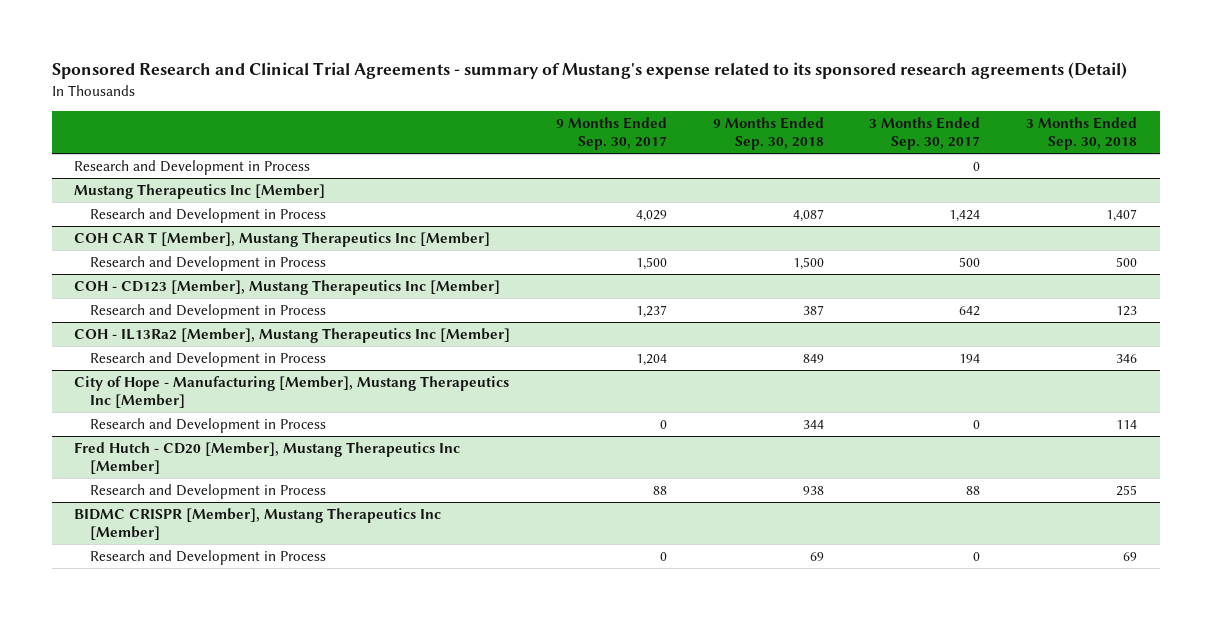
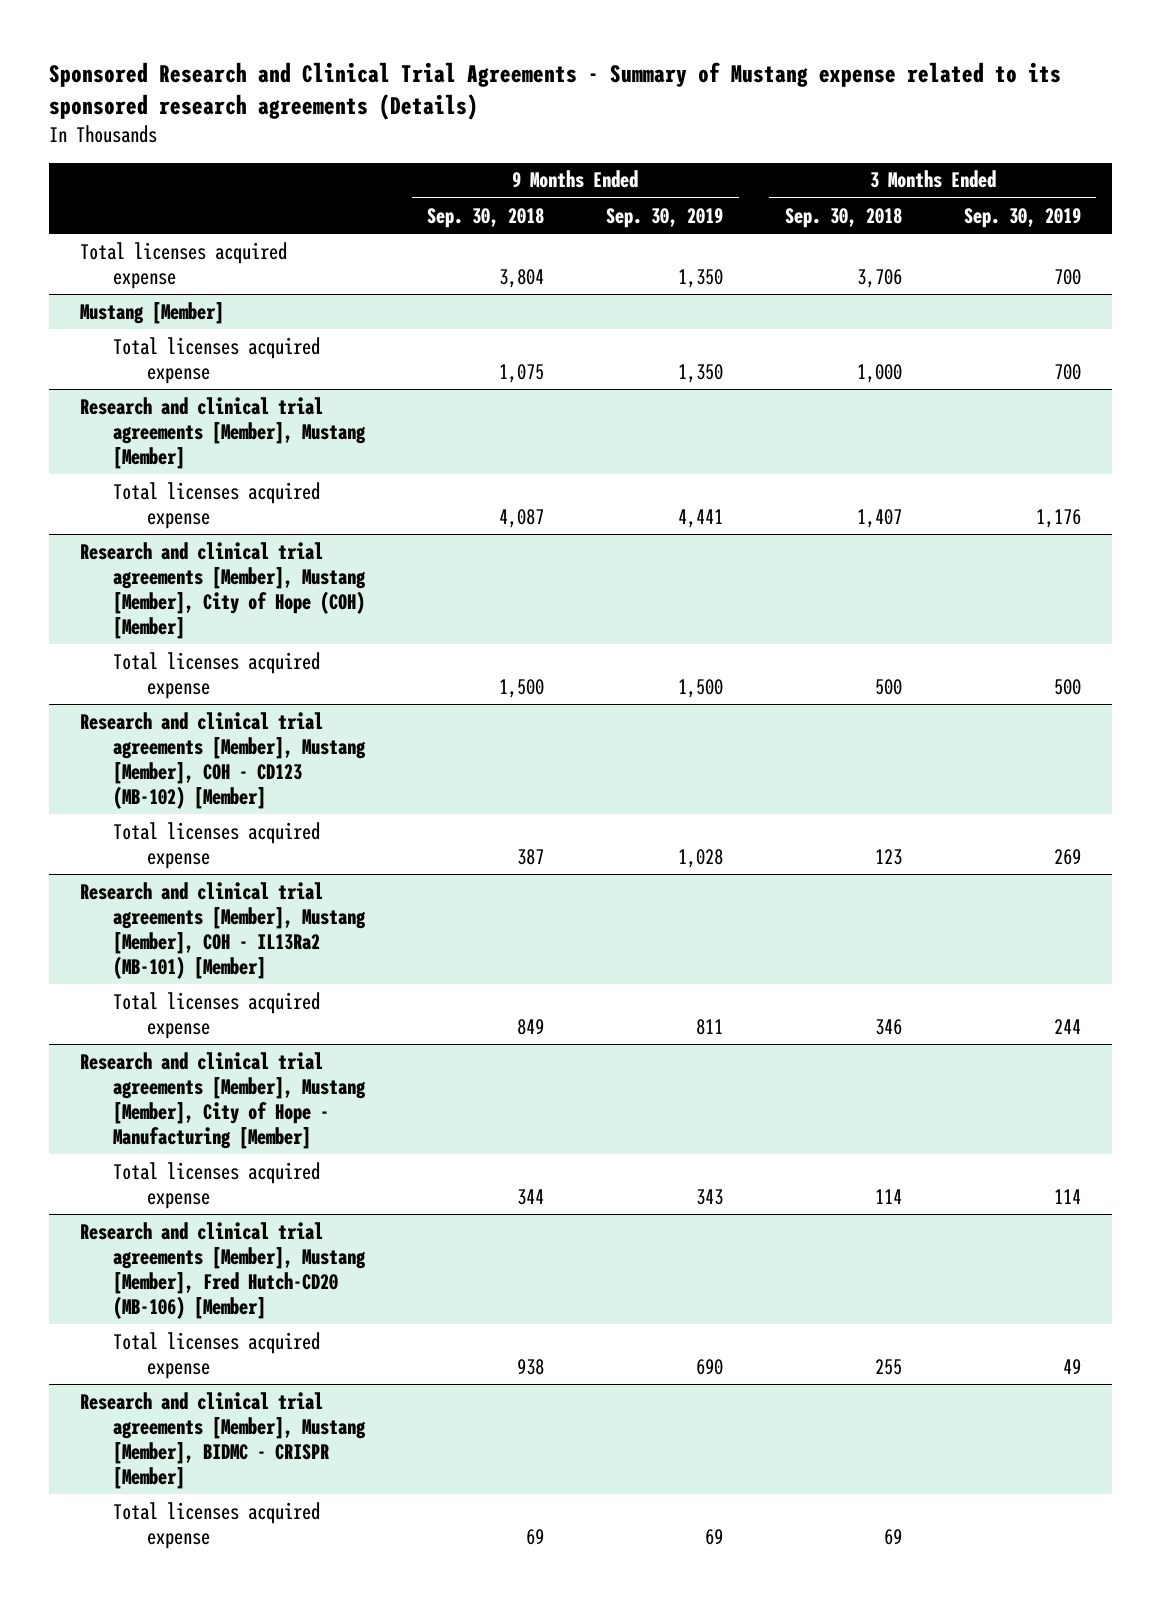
- Sponsored Research and Clinical Trial Agreements - summary of Mustang's expense related to its sponsored research agreements (Detail)
+ Sponsored Research and Clinical Trial Agreements - Summary of Mustang expense related to its sponsored research agreements (Details)
- | 9 Months Ended Sep. 30, 2017 | 9 Months Ended Sep. 30, 2018 | 3 Months Ended Sep. 30, 2017 | 3 Months Ended Sep. 30, 2018
+ | 9 Months Ended Sep. 30, 2018 | 9 Months Ended Sep. 30, 2019 | 3 Months Ended Sep. 30, 2018 | 3 Months Ended Sep. 30, 2019
- Research and Development in Process | | | 0 |
- Mustang Therapeutics Inc [Member]
- Research and Development in Process | 4,029 | 4,087 | 1,424 | 1,407
- COH CAR T [Member], Mustang Therapeutics Inc [Member]
- Research and Development in Process | 1,500 | 1,500 | 500 | 500
- COH - CD123 [Member], Mustang Therapeutics Inc [Member]
- Research and Development in Process | 1,237 | 387 | 642 | 123
- COH - IL13Ra2 [Member], Mustang Therapeutics Inc [Member]
- Research and Development in Process | 1,204 | 849 | 194 | 346
- City of Hope - Manufacturing [Member], Mustang Therapeutics Inc [Member]
- Research and Development in Process | 0 | 344 | 0 | 114
- Fred Hutch - CD20 [Member], Mustang Therapeutics Inc [Member]
- Research and Development in Process | 88 | 938 | 88 | 255
- BIDMC CRISPR [Member], Mustang Therapeutics Inc [Member]
- Research and Development in Process | 0 | 69 | 0 | 69
+ Total licenses acquired expense | 3,804 | 1,350 | 3,706 | 700
+ Mustang [Member]
+ Total licenses acquired expense | 1,075 | 1,350 | 1,000 | 700
+ Research and clinical trial agreements [Member], Mustang [Member]
+ Total licenses acquired expense | 4,087 | 4,441 | 1,407 | 1,176
+ Research and clinical trial agreements [Member], Mustang [Member], City of Hope (COH) [Member]
+ Total licenses acquired expense | 1,500 | 1,500 | 500 | 500
+ Research and clinical trial agreements [Member], Mustang [Member], COH - CD123 (MB-102) [Member]
+ Total licenses acquired expense | 387 | 1,028 | 123 | 269
+ Research and clinical trial agreements [Member], Mustang [Member], COH - IL13Ra2 (MB-101) [Member]
+ Total licenses acquired expense | 849 | 811 | 346 | 244
+ Research and clinical trial agreements [Member], Mustang [Member], City of Hope - Manufacturing [Member]
+ Total licenses acquired expense | 344 | 343 | 114 | 114
+ Research and clinical trial agreements [Member], Mustang [Member], Fred Hutch-CD20 (MB-106) [Member]
+ Total licenses acquired expense | 938 | 690 | 255 | 49
+ Research and clinical trial agreements [Member], Mustang [Member], BIDMC - CRISPR [Member]
+ Total licenses acquired expense | 69 | 69 | 69 |

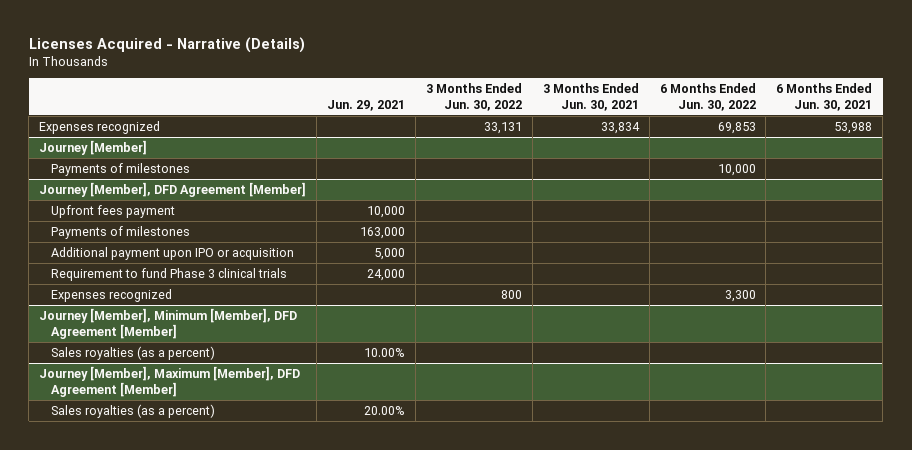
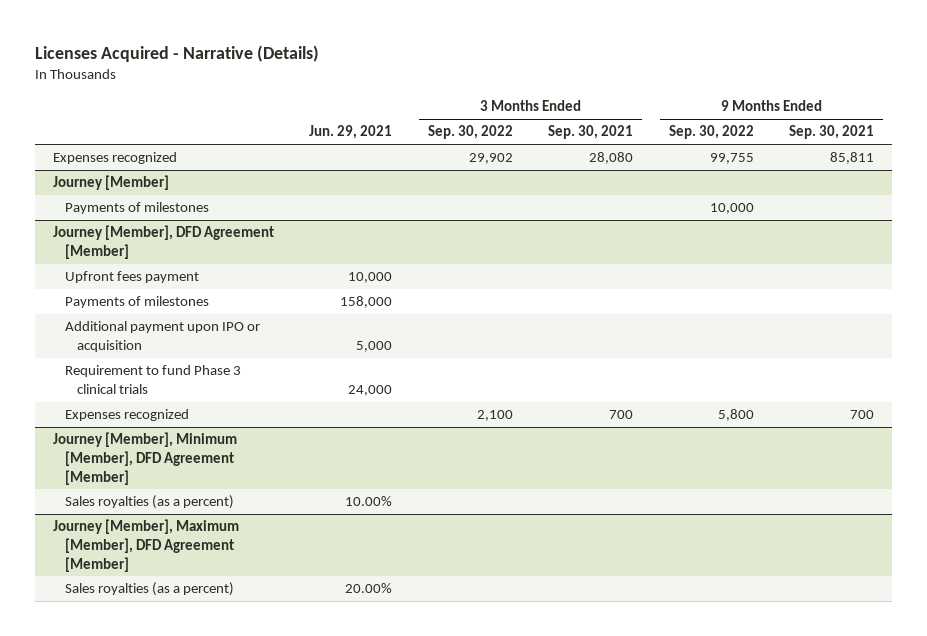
- | Jun. 29, 2021 | 3 Months Ended Jun. 30, 2022 | 3 Months Ended Jun. 30, 2021 | 6 Months Ended Jun. 30, 2022 | 6 Months Ended Jun. 30, 2021
+ | Jun. 29, 2021 | 3 Months Ended Sep. 30, 2022 | 3 Months Ended Sep. 30, 2021 | 9 Months Ended Sep. 30, 2022 | 9 Months Ended Sep. 30, 2021
@ Journey [Member], DFD Agreement [Member]
- Payments of milestones | 163,000 | | | |
+ Payments of milestones | 158,000 | | | |

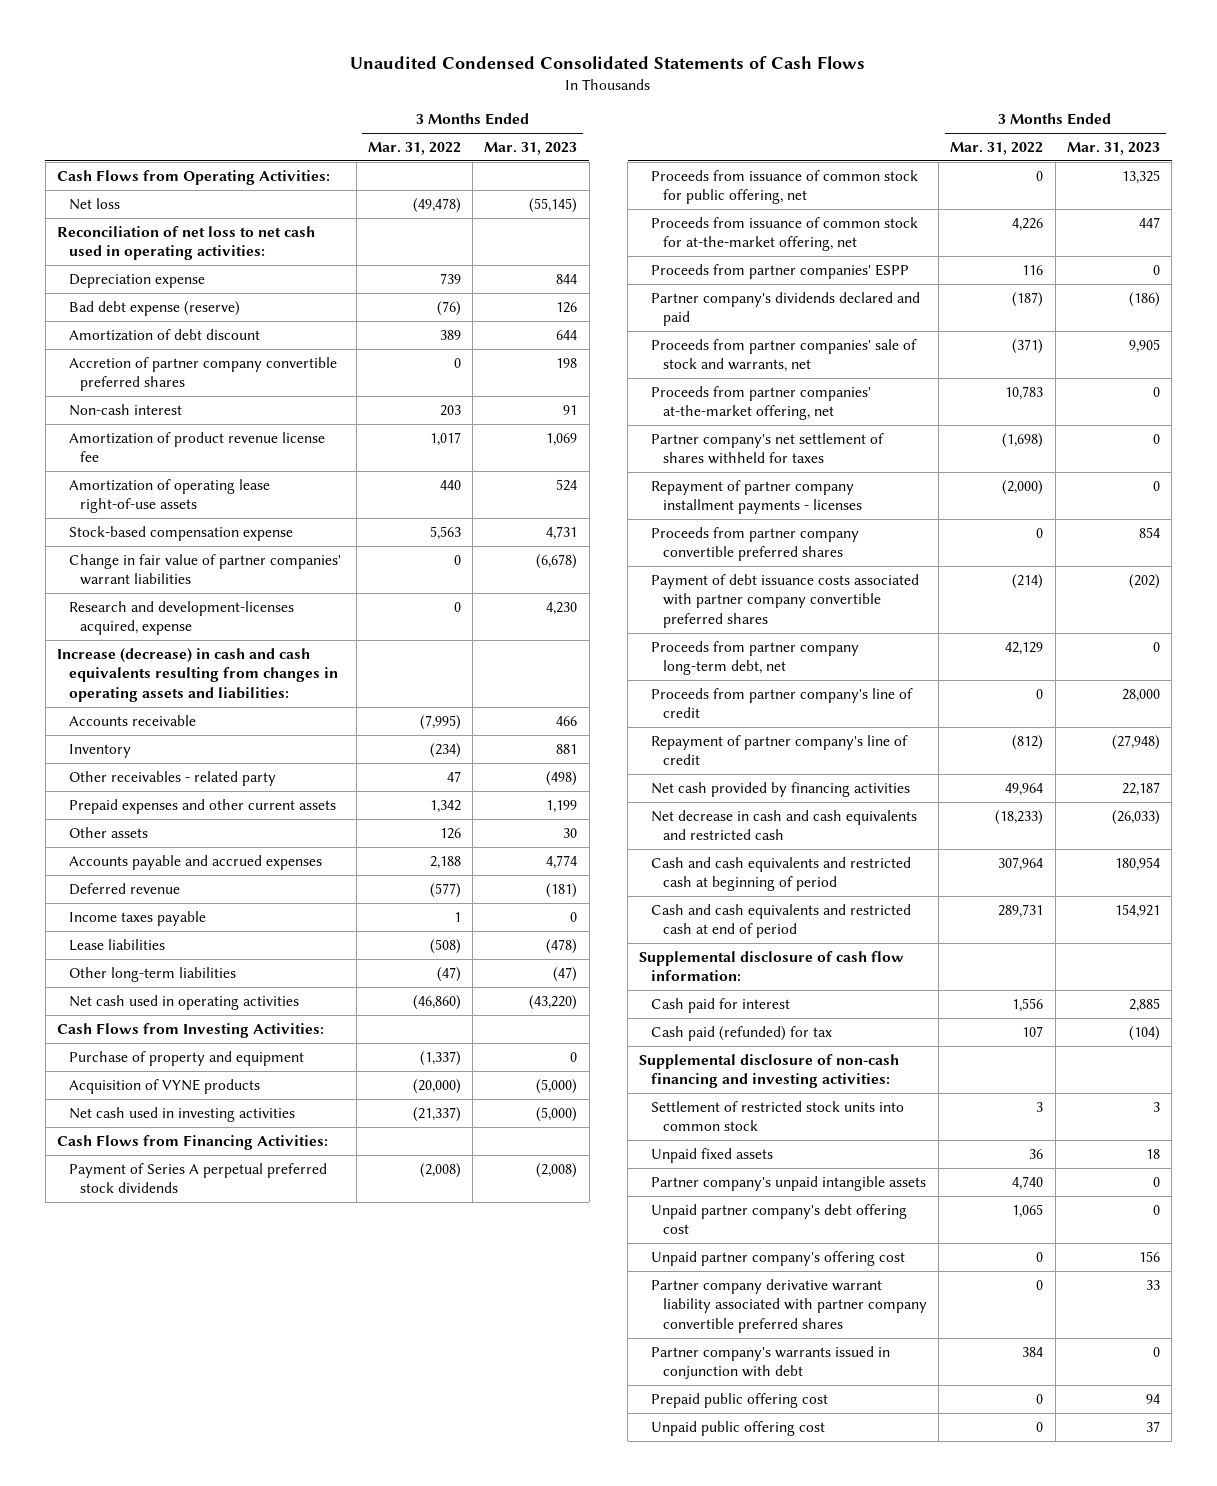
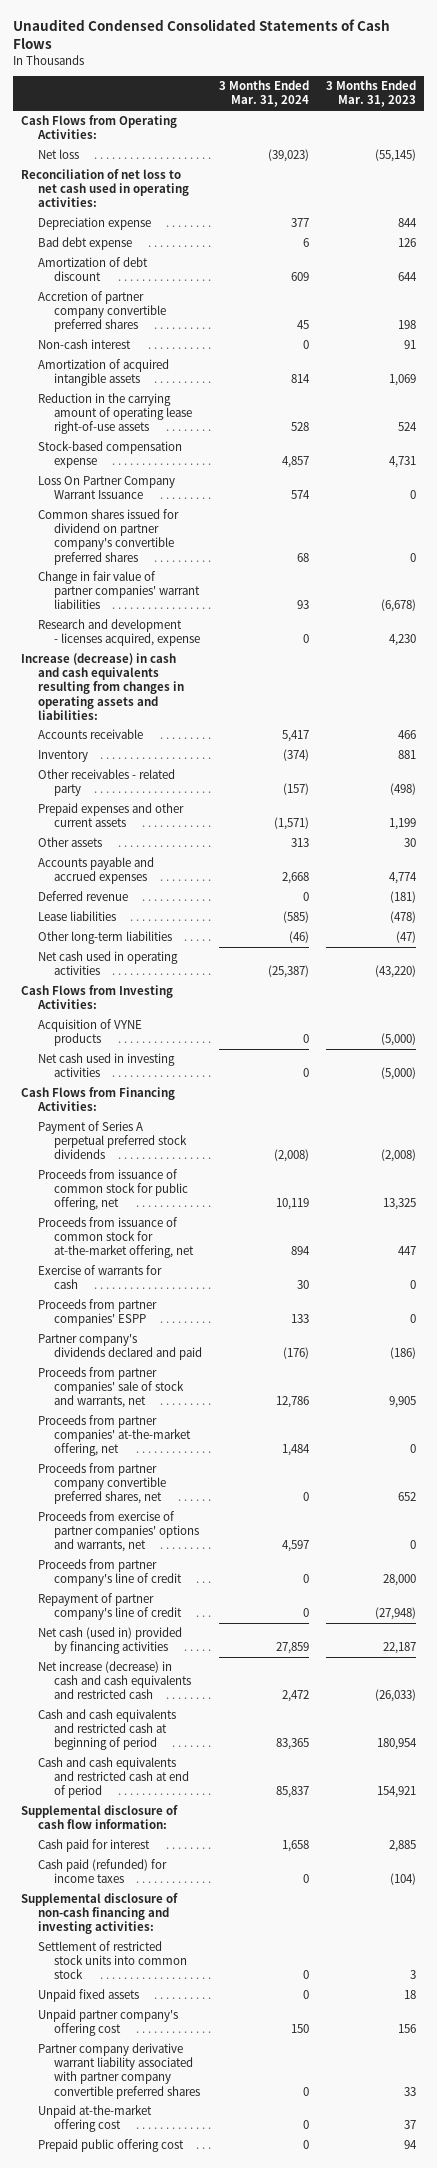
- | 3 Months Ended Mar. 31, 2022 | 3 Months Ended Mar. 31, 2023
+ | 3 Months Ended Mar. 31, 2024 | 3 Months Ended Mar. 31, 2023
- Bad debt expense (reserve) | (76) | 126
+ Bad debt expense | 6 | 126
- Amortization of product revenue license fee | 1,017 | 1,069
- Amortization of operating lease right-of-use assets | 440 | 524
+ Amortization of acquired intangible assets | 814 | 1,069
+ Reduction in the carrying amount of operating lease right-of-use assets | 528 | 524
+ Loss On Partner Company Warrant Issuance | 574 | 0
+ Common shares issued for dividend on partner company's convertible preferred shares | 68 | 0
- Research and development-licenses acquired, expense | 0 | 4,230
+ Research and development - licenses acquired, expense | 0 | 4,230
- Income taxes payable | 1 | 0
- Purchase of property and equipment | (1,337) | 0
+ Exercise of warrants for cash | 30 | 0
- Partner company's net settlement of shares withheld for taxes | (1,698) | 0
- Repayment of partner company installment payments - licenses | (2,000) | 0
- Proceeds from partner company convertible preferred shares | 0 | 854
- Payment of debt issuance costs associated with partner company convertible preferred shares | (214) | (202)
- Proceeds from partner company long-term debt, net | 42,129 | 0
+ Proceeds from partner company convertible preferred shares, net | 0 | 652
+ Proceeds from exercise of partner companies' options and warrants, net | 4,597 | 0
- Net cash provided by financing activities | 49,964 | 22,187
- Net decrease in cash and cash equivalents and restricted cash | (18,233) | (26,033)
+ Net cash (used in) provided by financing activities | 27,859 | 22,187
+ Net increase (decrease) in cash and cash equivalents and restricted cash | 2,472 | (26,033)
- Cash paid (refunded) for tax | 107 | (104)
+ Cash paid (refunded) for income taxes | 0 | (104)
- Partner company's unpaid intangible assets | 4,740 | 0
- Unpaid partner company's debt offering cost | 1,065 | 0
- Partner company's warrants issued in conjunction with debt | 384 | 0
+ Unpaid at-the-market offering cost | 0 | 37
- Unpaid public offering cost | 0 | 37

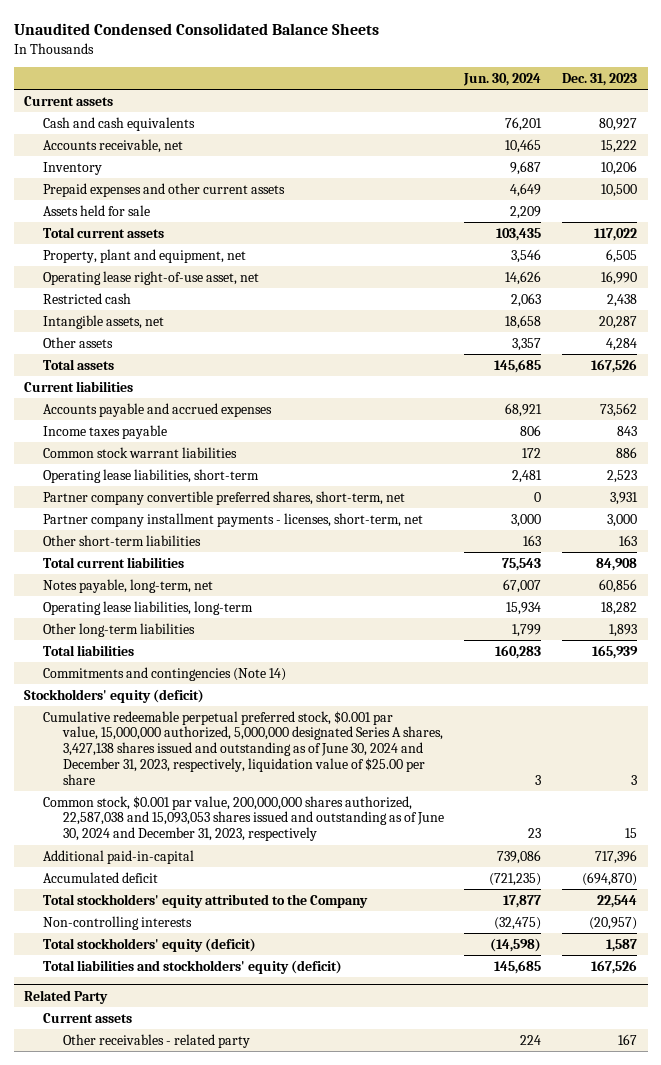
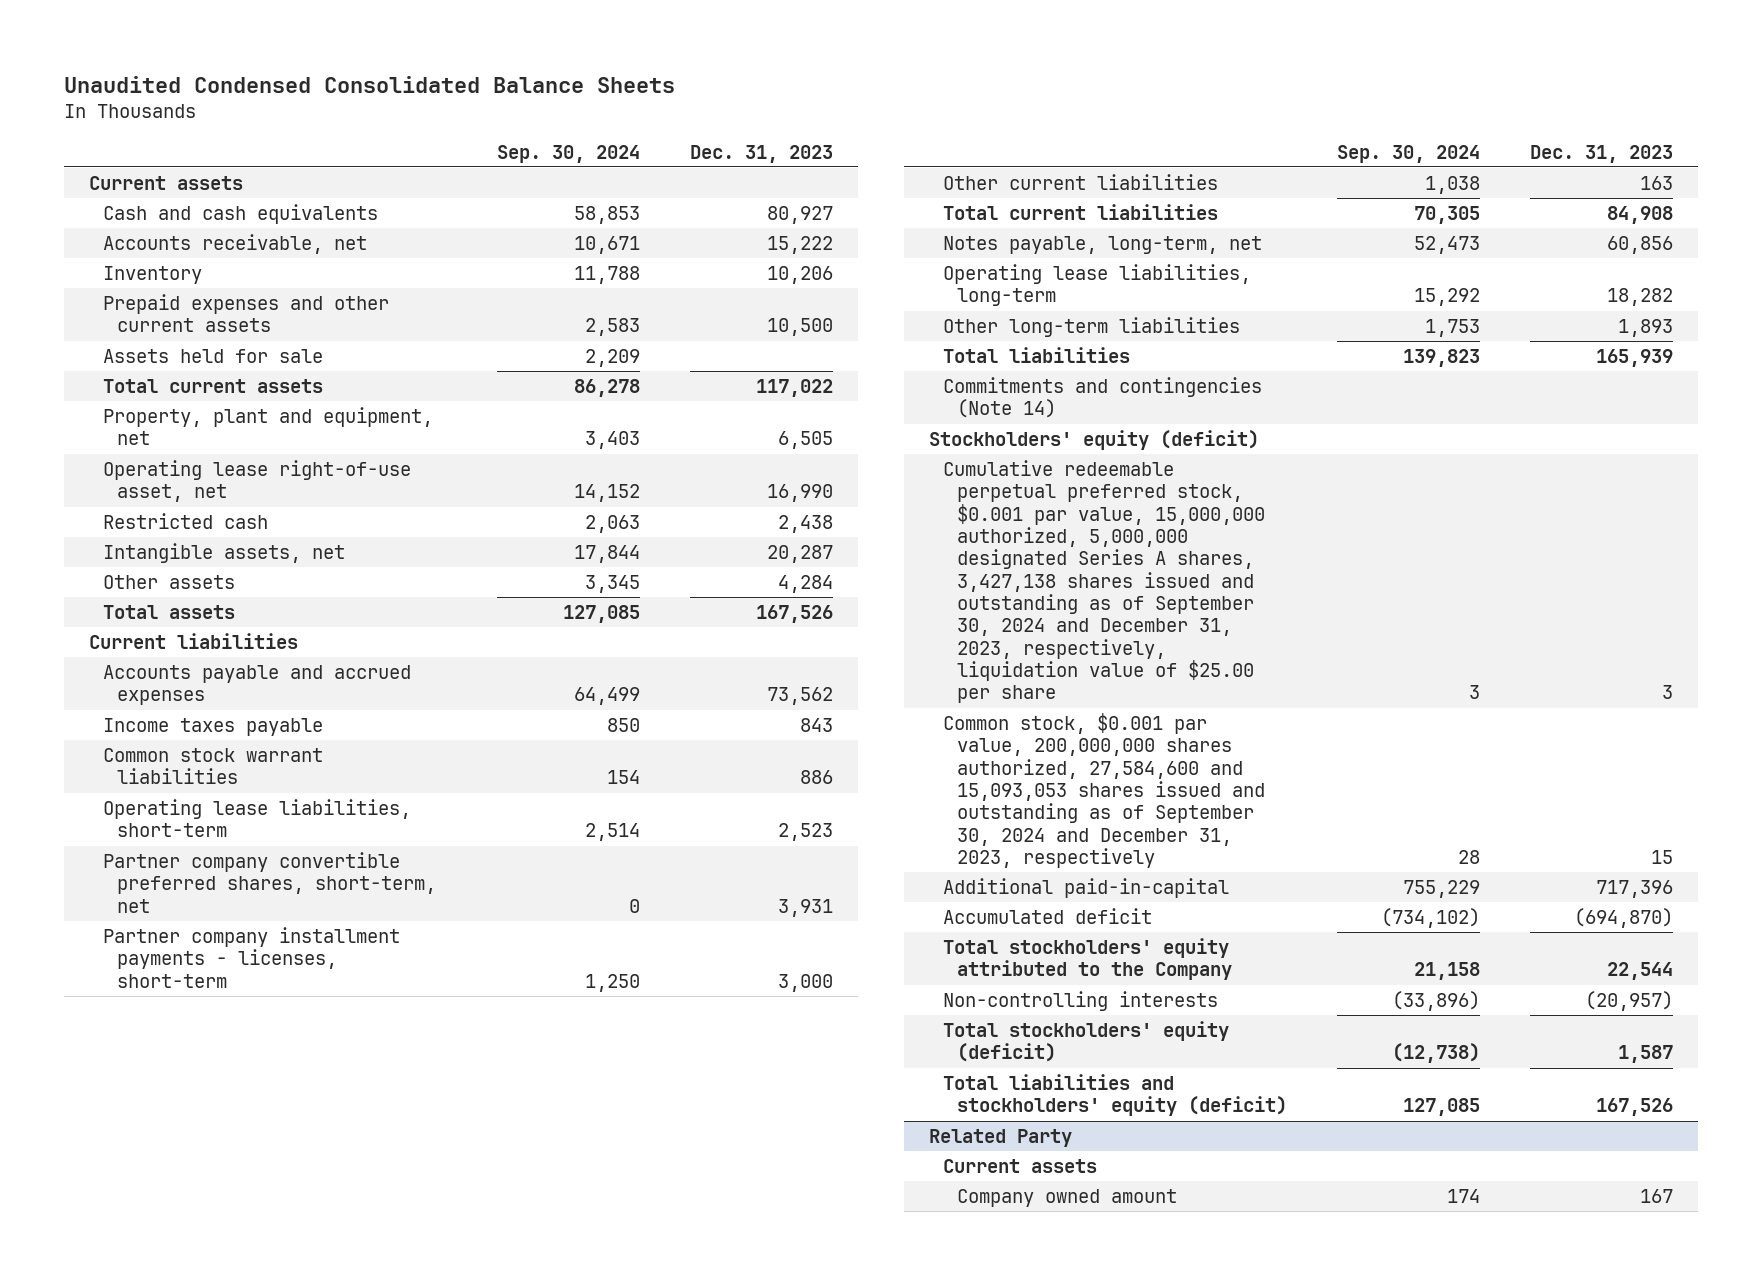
- | Jun. 30, 2024 | Dec. 31, 2023
+ | Sep. 30, 2024 | Dec. 31, 2023
- Partner company installment payments - licenses, short-term, net | 3,000 | 3,000
- Other short-term liabilities | 163 | 163
+ Partner company installment payments - licenses, short-term | 1,250 | 3,000
+ Other current liabilities | 1,038 | 163
- Cumulative redeemable perpetual preferred stock, $0.001 par value, 15,000,000 authorized, 5,000,000 designated Series A shares, 3,427,138 shares issued and outstanding as of June 30, 2024 and December 31, 2023, respectively, liquidation value of $25.00 per share | 3 | 3
- Common stock, $0.001 par value, 200,000,000 shares authorized, 22,587,038 and 15,093,053 shares issued and outstanding as of June 30, 2024 and December 31, 2023, respectively | 23 | 15
+ Cumulative redeemable perpetual preferred stock, $0.001 par value, 15,000,000 authorized, 5,000,000 designated Series A shares, 3,427,138 shares issued and outstanding as of September 30, 2024 and December 31, 2023, respectively, liquidation value of $25.00 per share | 3 | 3
+ Common stock, $0.001 par value, 200,000,000 shares authorized, 27,584,600 and 15,093,053 shares issued and outstanding as of September 30, 2024 and December 31, 2023, respectively | 28 | 15
@ Related Party
- Other receivables - related party | 224 | 167
+ Company owned amount | 174 | 167

